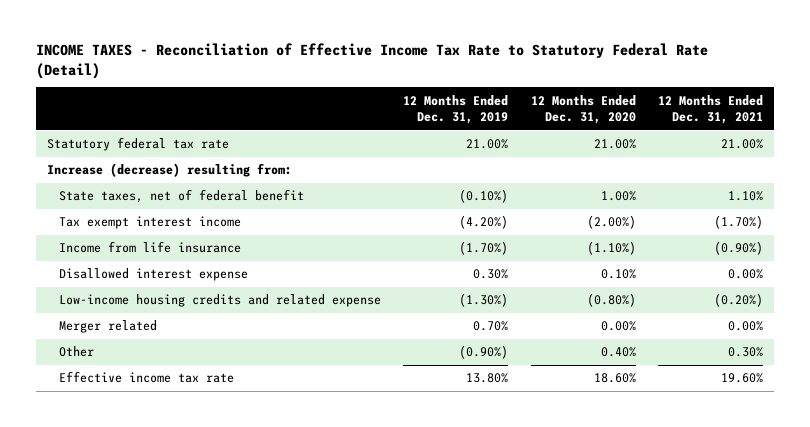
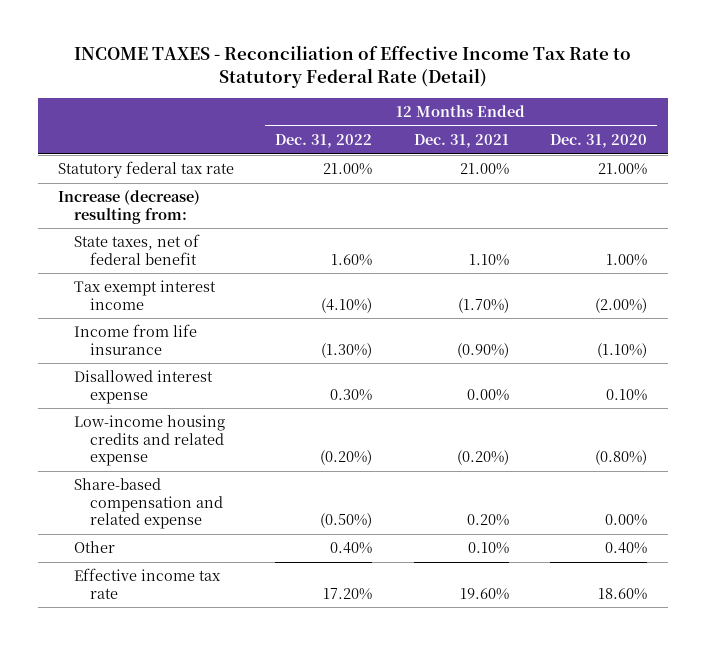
- | 12 Months Ended Dec. 31, 2019 | 12 Months Ended Dec. 31, 2020 | 12 Months Ended Dec. 31, 2021
+ | 12 Months Ended Dec. 31, 2022 | 12 Months Ended Dec. 31, 2021 | 12 Months Ended Dec. 31, 2020
- Merger related | 0.70% | 0.00% | 0.00%
- Other | (0.90%) | 0.40% | 0.30%
+ Share-based compensation and related expense | (0.50%) | 0.20% | 0.00%
+ Other | 0.40% | 0.10% | 0.40%

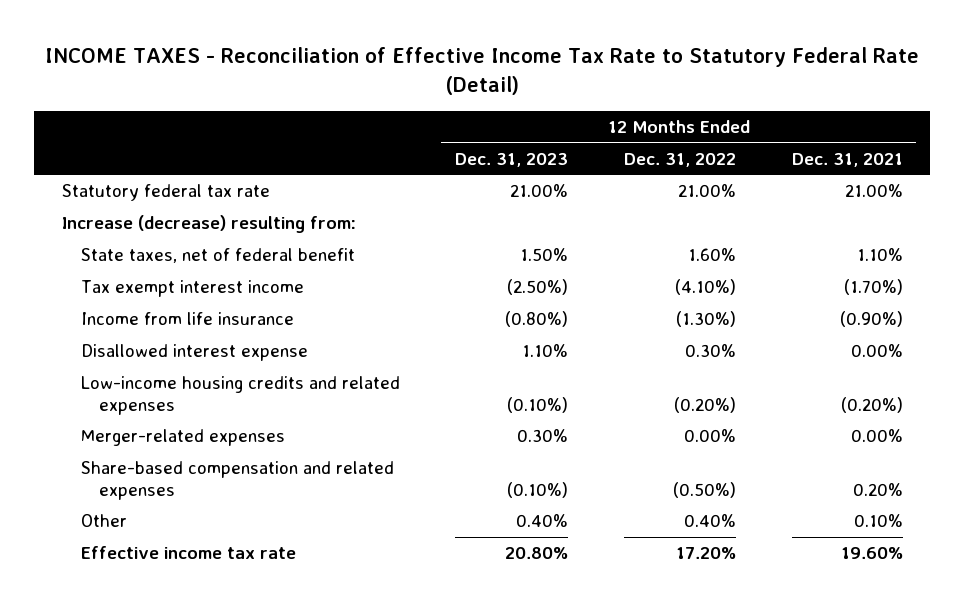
- | 12 Months Ended Dec. 31, 2022 | 12 Months Ended Dec. 31, 2021 | 12 Months Ended Dec. 31, 2020
+ | 12 Months Ended Dec. 31, 2023 | 12 Months Ended Dec. 31, 2022 | 12 Months Ended Dec. 31, 2021
- Low-income housing credits and related expense | (0.20%) | (0.20%) | (0.80%)
- Share-based compensation and related expense | (0.50%) | 0.20% | 0.00%
+ Low-income housing credits and related expenses | (0.10%) | (0.20%) | (0.20%)
+ Merger-related expenses | 0.30% | 0.00% | 0.00%
+ Share-based compensation and related expenses | (0.10%) | (0.50%) | 0.20%

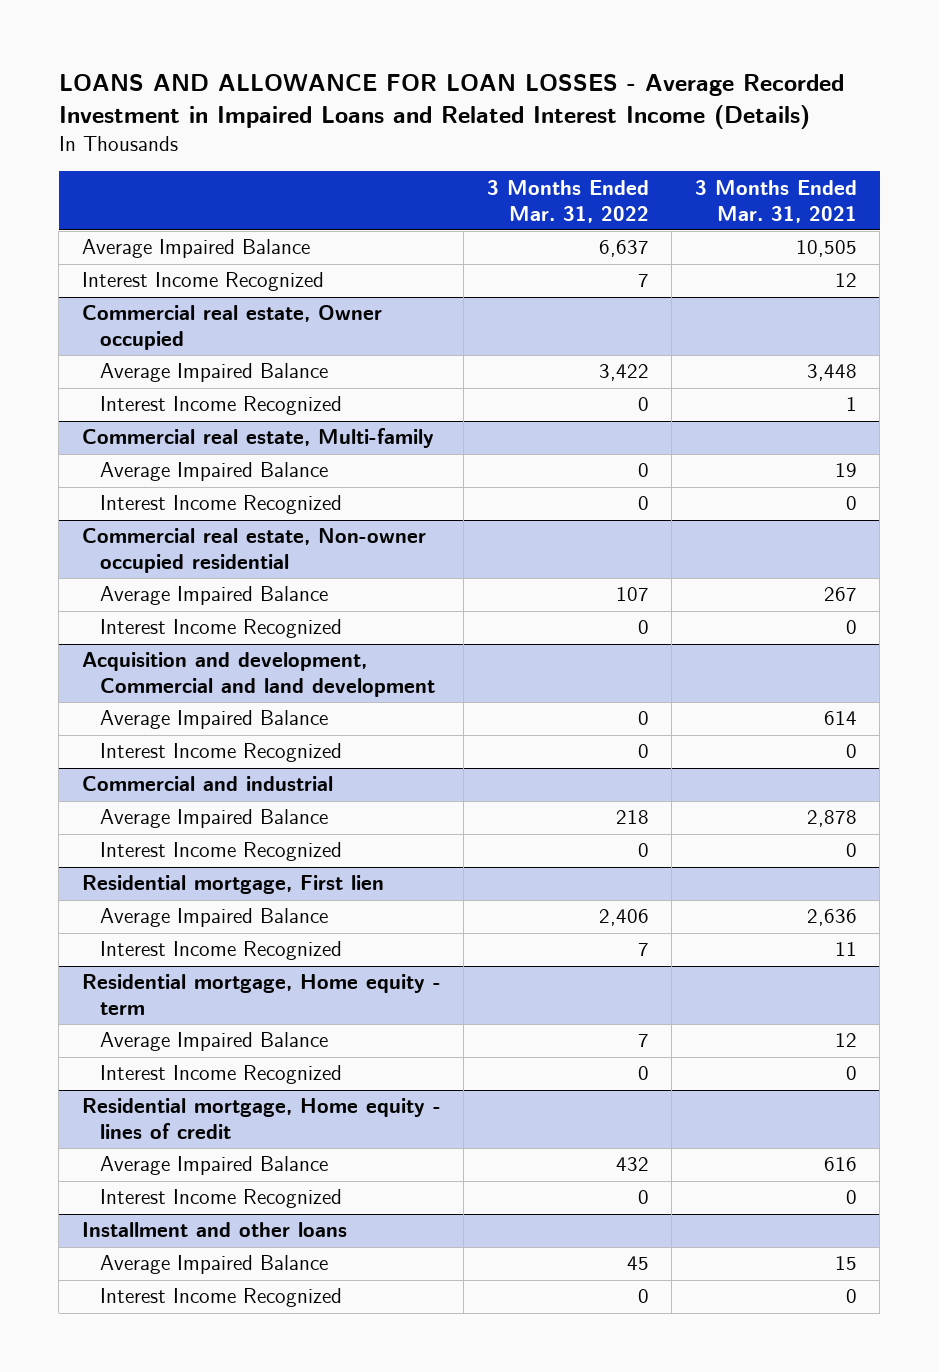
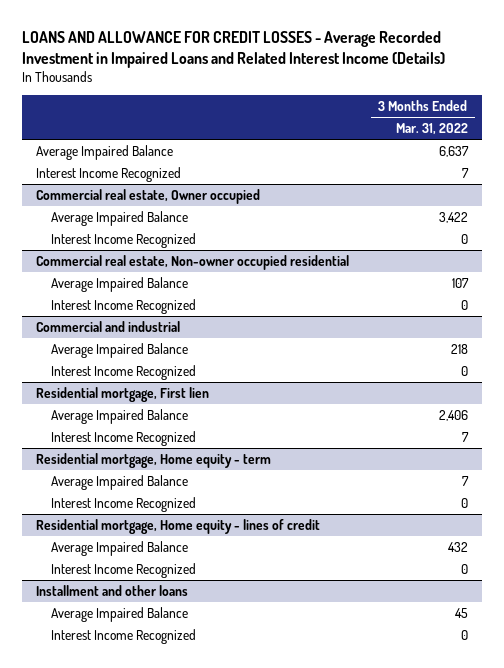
- LOANS AND ALLOWANCE FOR LOAN LOSSES - Average Recorded Investment in Impaired Loans and Related Interest Income (Details)
+ LOANS AND ALLOWANCE FOR CREDIT LOSSES - Average Recorded Investment in Impaired Loans and Related Interest Income (Details)
- | 3 Months Ended Mar. 31, 2022 | 3 Months Ended Mar. 31, 2021
+ | 3 Months Ended Mar. 31, 2022
- Commercial real estate, Multi-family
- Average Impaired Balance | 0 | 19
- Interest Income Recognized | 0 | 0
- Acquisition and development, Commercial and land development
- Average Impaired Balance | 0 | 614
- Interest Income Recognized | 0 | 0

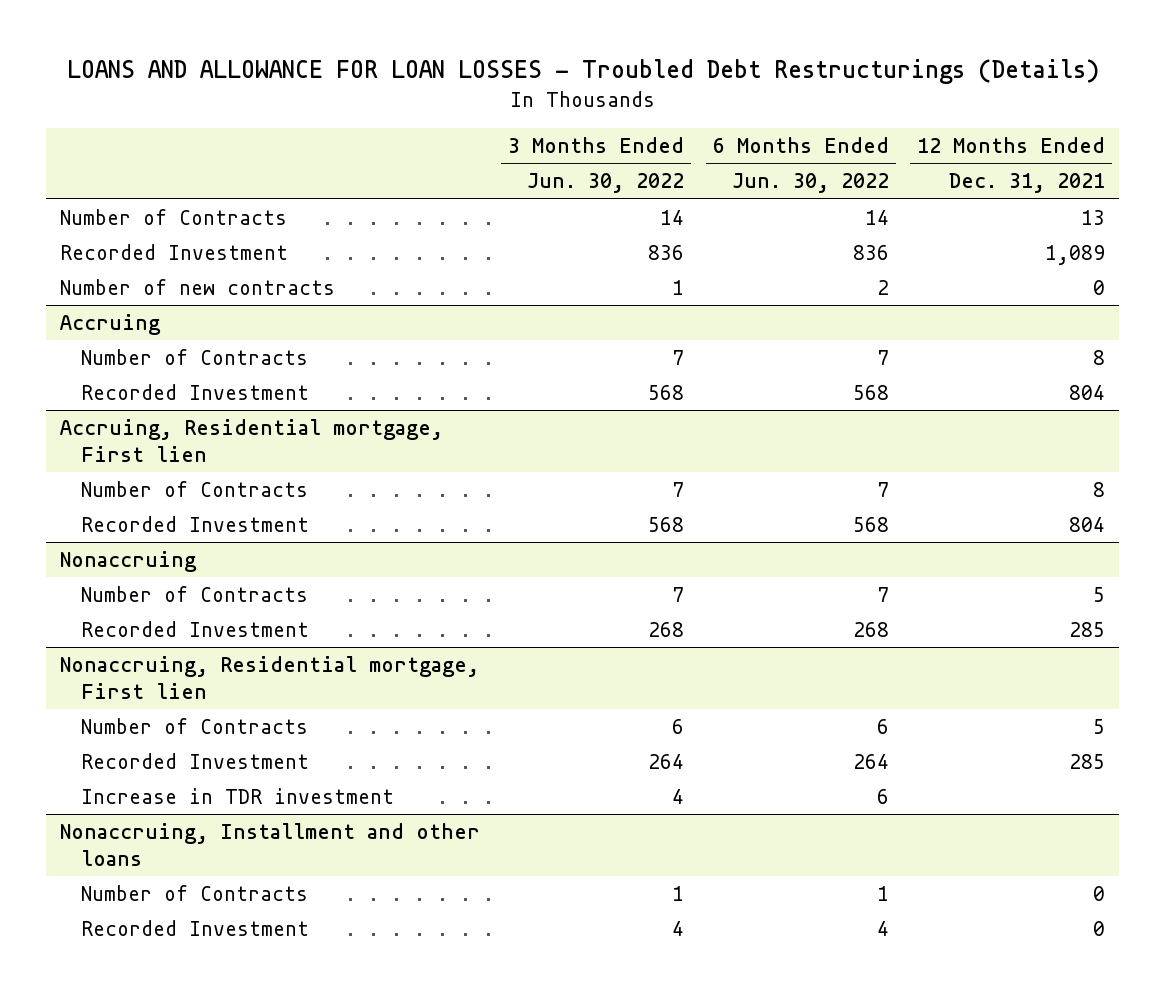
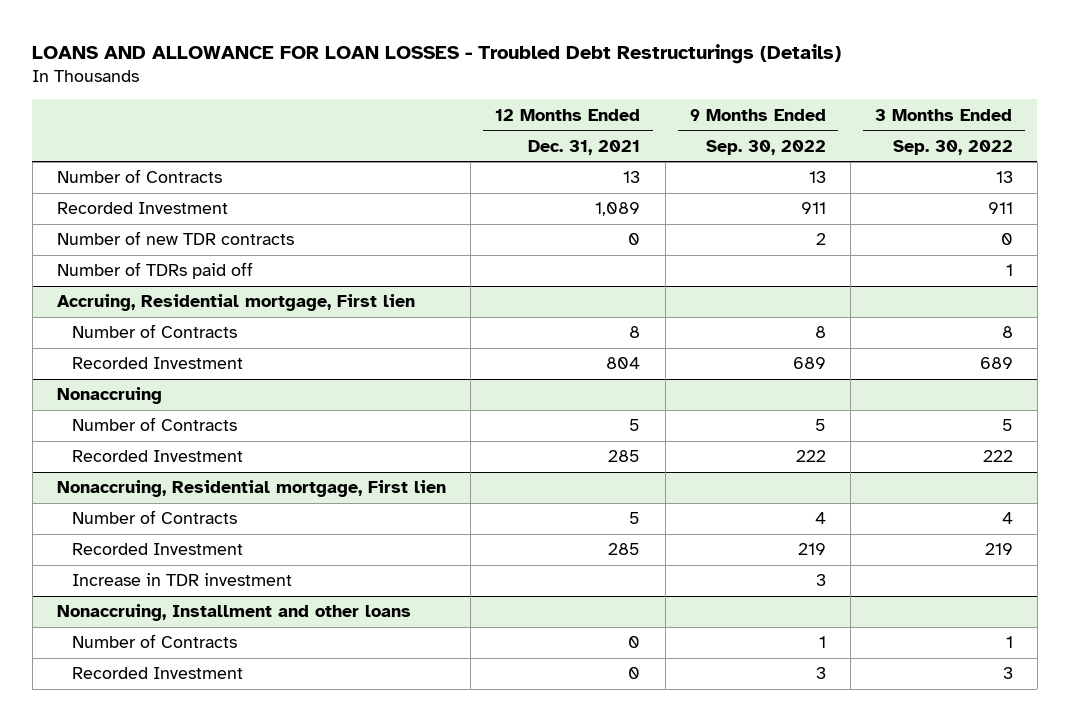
- | 3 Months Ended Jun. 30, 2022 | 6 Months Ended Jun. 30, 2022 | 12 Months Ended Dec. 31, 2021
+ | 12 Months Ended Dec. 31, 2021 | 9 Months Ended Sep. 30, 2022 | 3 Months Ended Sep. 30, 2022
- Number of new contracts | 1 | 2 | 0
- Accruing
- Number of Contracts | 7 | 7 | 8
- Recorded Investment | 568 | 568 | 804
+ Number of new TDR contracts | 0 | 2 | 0
+ Number of TDRs paid off | | | 1

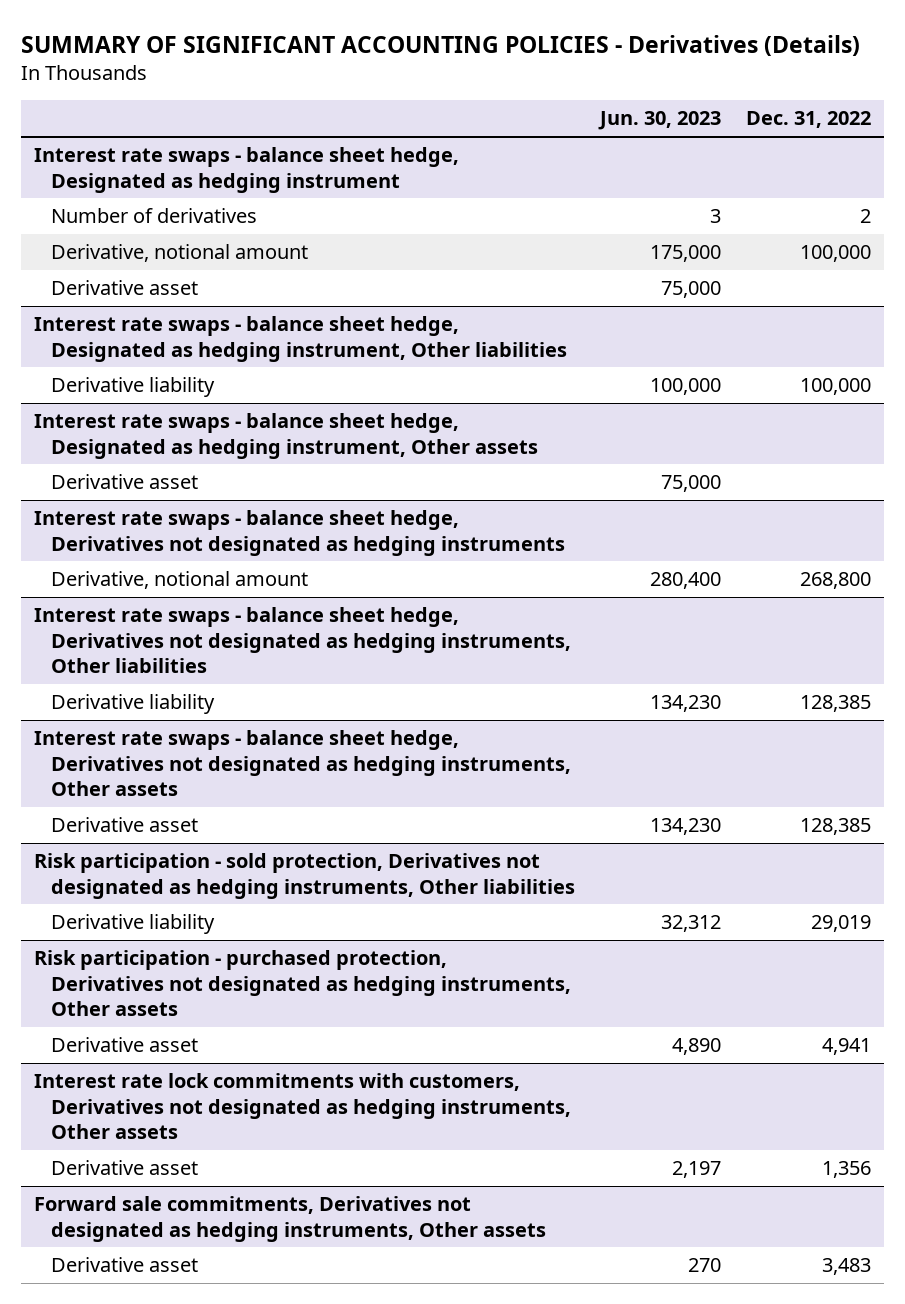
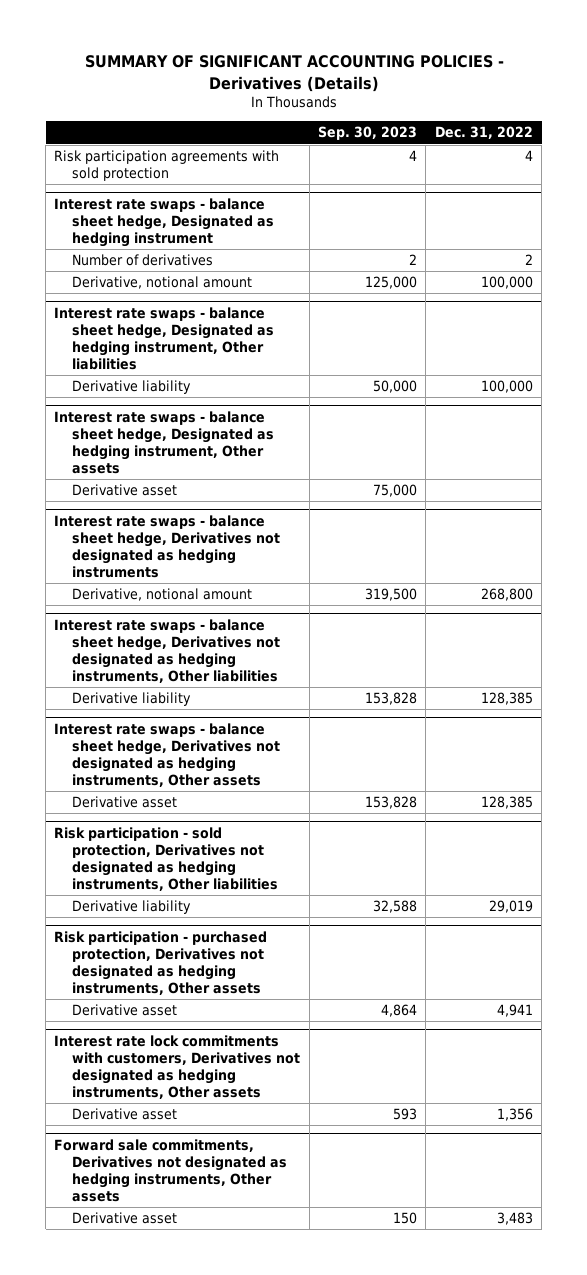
- | Jun. 30, 2023 | Dec. 31, 2022
+ | Sep. 30, 2023 | Dec. 31, 2022
+ Risk participation agreements with sold protection | 4 | 4
@ Interest rate swaps - balance sheet hedge, Designated as hedging instrument
- Derivative asset | 75,000 |

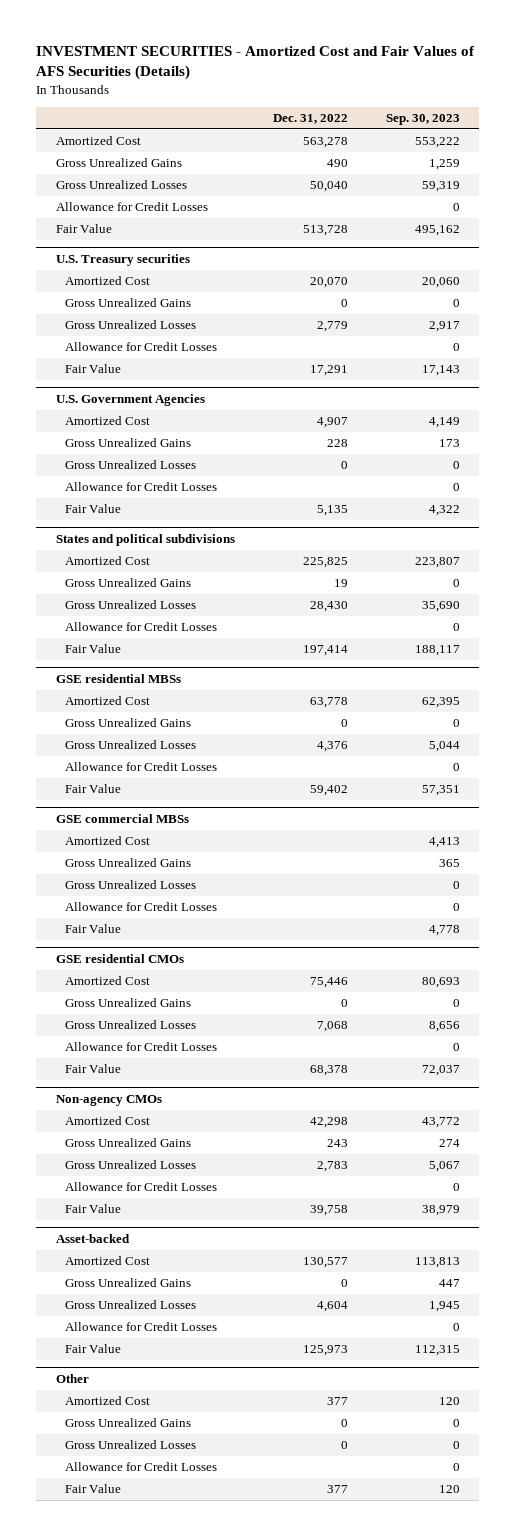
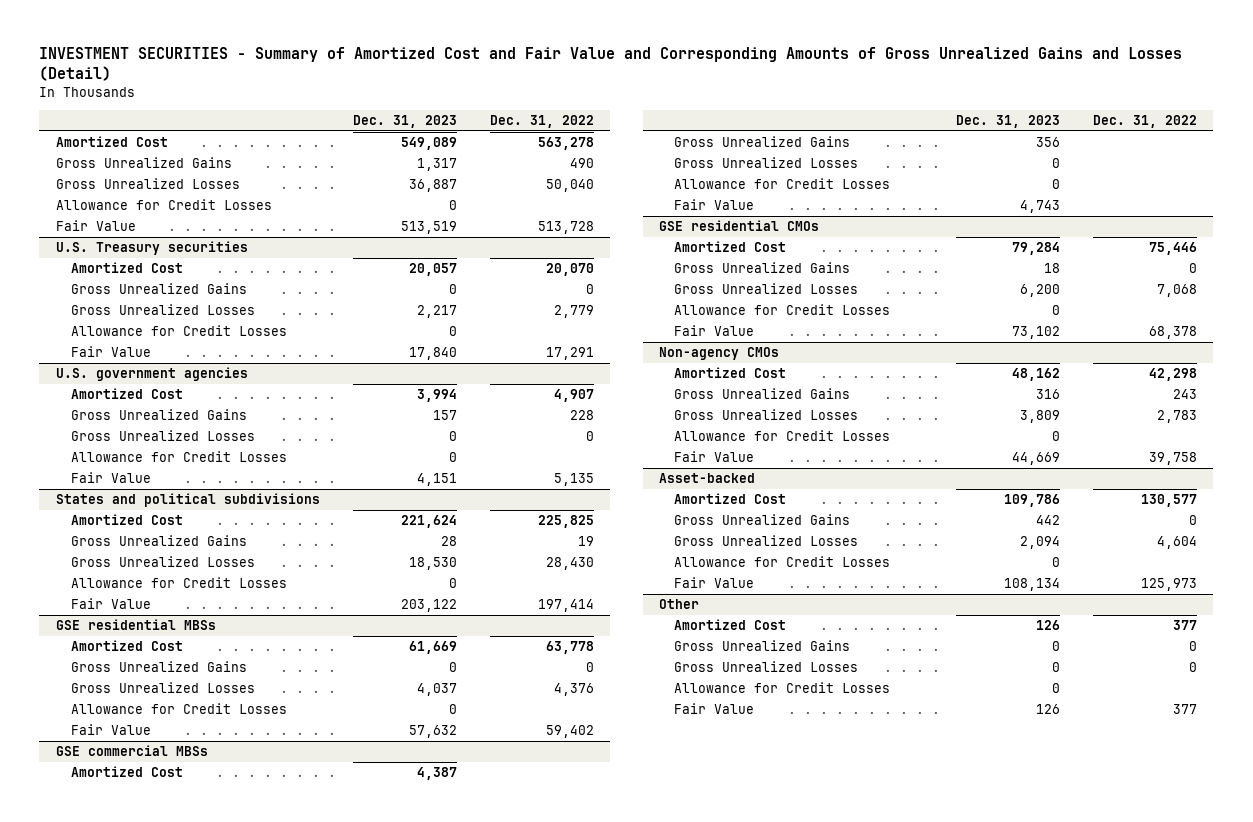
- INVESTMENT SECURITIES - Amortized Cost and Fair Values of AFS Securities (Details)
+ INVESTMENT SECURITIES - Summary of Amortized Cost and Fair Value and Corresponding Amounts of Gross Unrealized Gains and Losses (Detail)
- | Dec. 31, 2022 | Sep. 30, 2023
+ | Dec. 31, 2023 | Dec. 31, 2022
- U.S. Government Agencies
+ U.S. government agencies

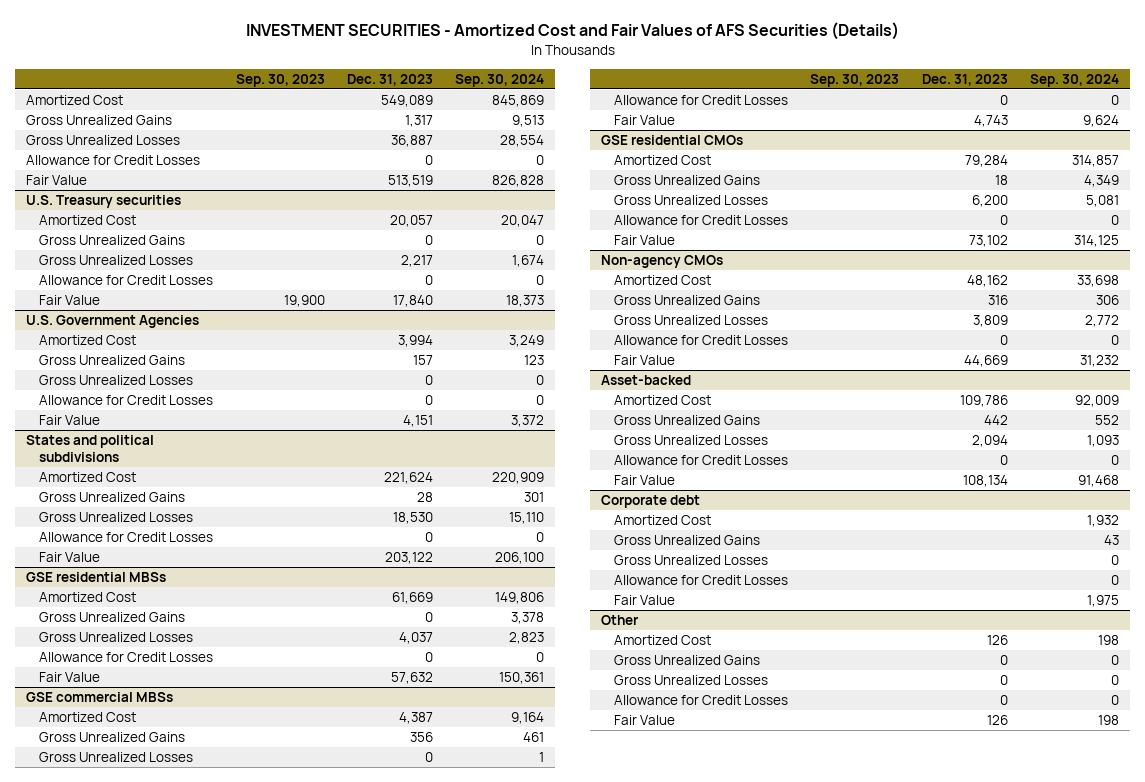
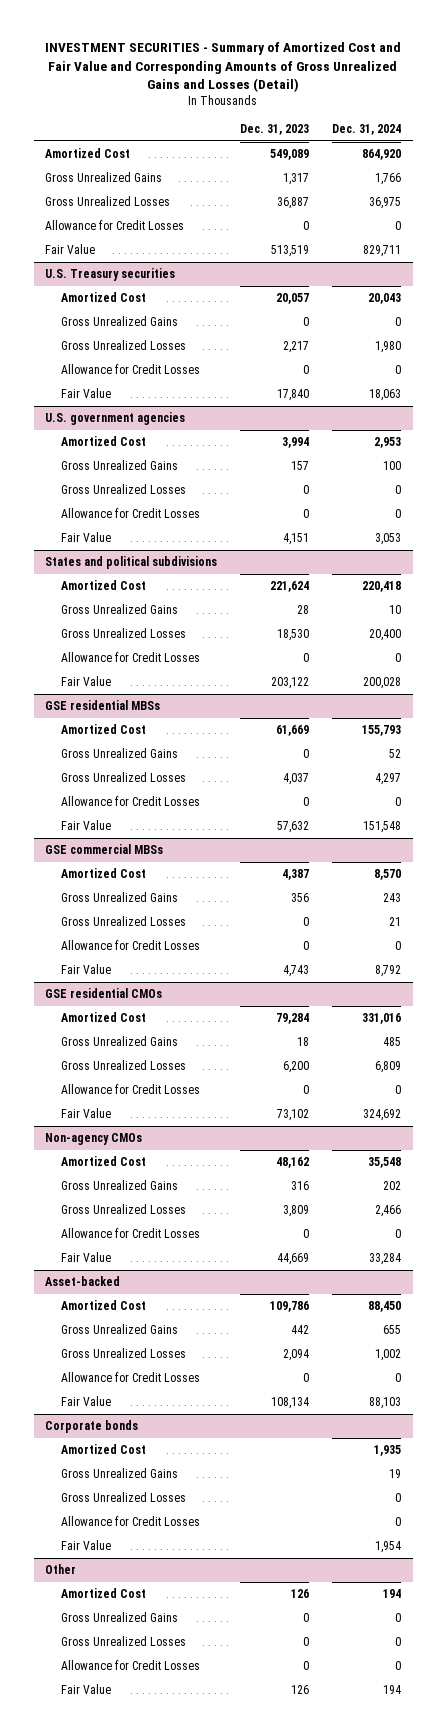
- INVESTMENT SECURITIES - Amortized Cost and Fair Values of AFS Securities (Details)
+ INVESTMENT SECURITIES - Summary of Amortized Cost and Fair Value and Corresponding Amounts of Gross Unrealized Gains and Losses (Detail)
- | Sep. 30, 2023 | Dec. 31, 2023 | Sep. 30, 2024
+ | Dec. 31, 2023 | Dec. 31, 2024
- U.S. Government Agencies
+ U.S. government agencies
- Corporate debt
+ Corporate bonds

